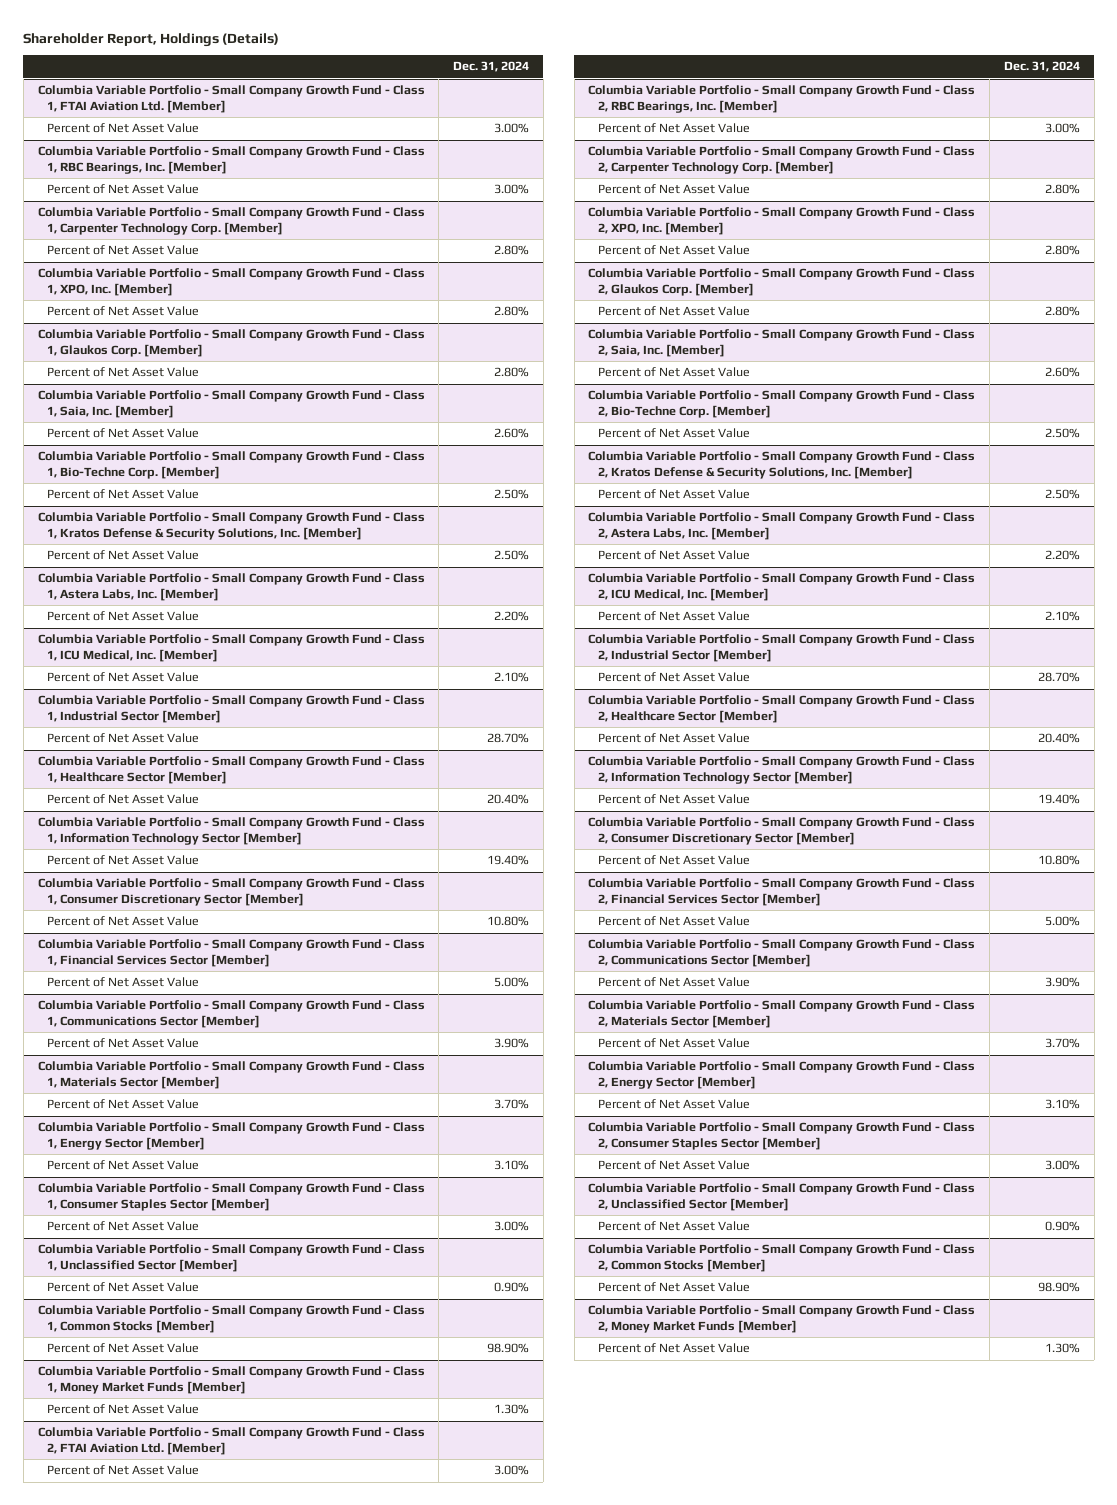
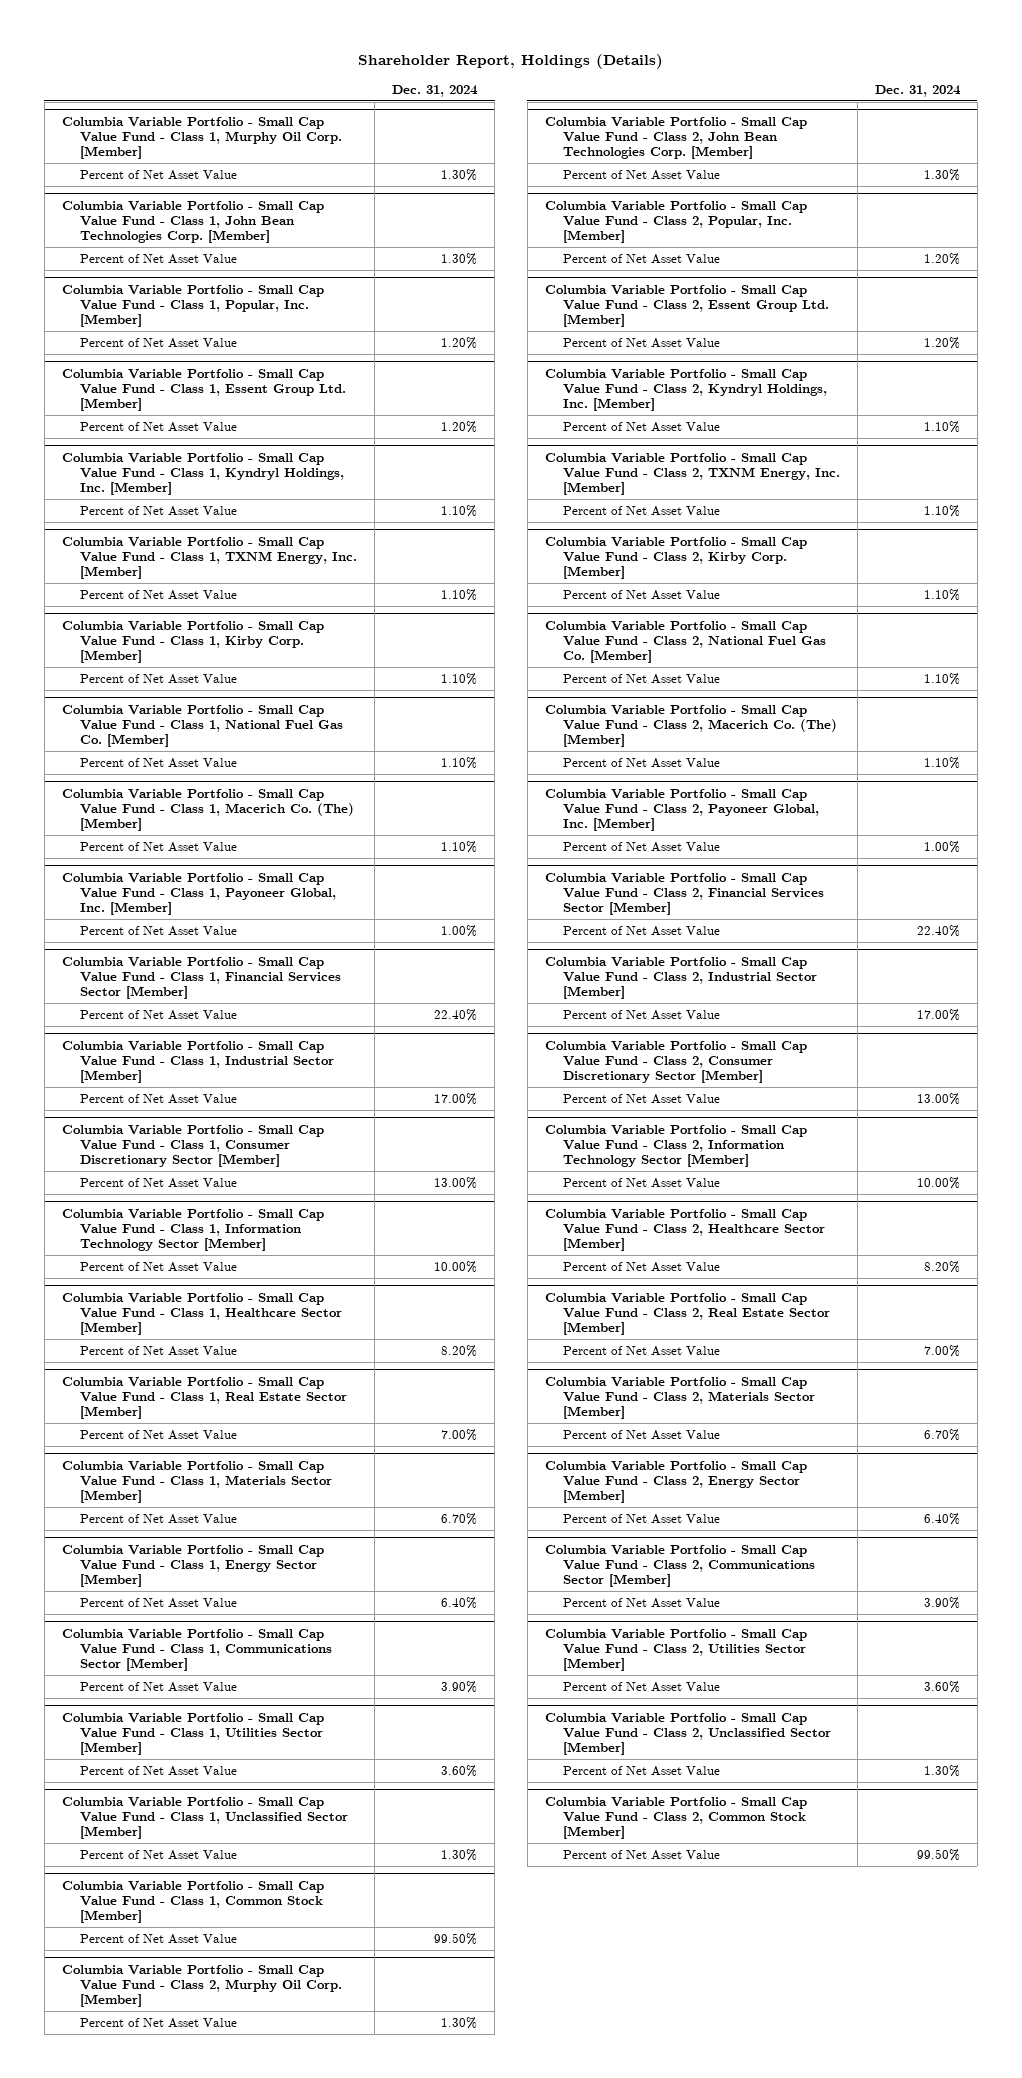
- Columbia Variable Portfolio - Small Company Growth Fund - Class 1, FTAI Aviation Ltd. [Member]
- Percent of Net Asset Value | 3.00%
- Columbia Variable Portfolio - Small Company Growth Fund - Class 1, RBC Bearings, Inc. [Member]
- Percent of Net Asset Value | 3.00%
- Columbia Variable Portfolio - Small Company Growth Fund - Class 1, Carpenter Technology Corp. [Member]
- Percent of Net Asset Value | 2.80%
- Columbia Variable Portfolio - Small Company Growth Fund - Class 1, XPO, Inc. [Member]
- Percent of Net Asset Value | 2.80%
- Columbia Variable Portfolio - Small Company Growth Fund - Class 1, Glaukos Corp. [Member]
- Percent of Net Asset Value | 2.80%
- Columbia Variable Portfolio - Small Company Growth Fund - Class 1, Saia, Inc. [Member]
- Percent of Net Asset Value | 2.60%
- Columbia Variable Portfolio - Small Company Growth Fund - Class 1, Bio-Techne Corp. [Member]
- Percent of Net Asset Value | 2.50%
- Columbia Variable Portfolio - Small Company Growth Fund - Class 1, Kratos Defense & Security Solutions, Inc. [Member]
- Percent of Net Asset Value | 2.50%
- Columbia Variable Portfolio - Small Company Growth Fund - Class 1, Astera Labs, Inc. [Member]
- Percent of Net Asset Value | 2.20%
- Columbia Variable Portfolio - Small Company Growth Fund - Class 1, ICU Medical, Inc. [Member]
- Percent of Net Asset Value | 2.10%
- Columbia Variable Portfolio - Small Company Growth Fund - Class 1, Industrial Sector [Member]
- Percent of Net Asset Value | 28.70%
- Columbia Variable Portfolio - Small Company Growth Fund - Class 1, Healthcare Sector [Member]
- Percent of Net Asset Value | 20.40%
- Columbia Variable Portfolio - Small Company Growth Fund - Class 1, Information Technology Sector [Member]
- Percent of Net Asset Value | 19.40%
- Columbia Variable Portfolio - Small Company Growth Fund - Class 1, Consumer Discretionary Sector [Member]
- Percent of Net Asset Value | 10.80%
- Columbia Variable Portfolio - Small Company Growth Fund - Class 1, Financial Services Sector [Member]
- Percent of Net Asset Value | 5.00%
- Columbia Variable Portfolio - Small Company Growth Fund - Class 1, Communications Sector [Member]
+ Columbia Variable Portfolio - Small Cap Value Fund - Class 1, Murphy Oil Corp. [Member]
+ Percent of Net Asset Value | 1.30%
+ Columbia Variable Portfolio - Small Cap Value Fund - Class 1, John Bean Technologies Corp. [Member]
+ Percent of Net Asset Value | 1.30%
+ Columbia Variable Portfolio - Small Cap Value Fund - Class 1, Popular, Inc. [Member]
+ Percent of Net Asset Value | 1.20%
+ Columbia Variable Portfolio - Small Cap Value Fund - Class 1, Essent Group Ltd. [Member]
+ Percent of Net Asset Value | 1.20%
+ Columbia Variable Portfolio - Small Cap Value Fund - Class 1, Kyndryl Holdings, Inc. [Member]
+ Percent of Net Asset Value | 1.10%
+ Columbia Variable Portfolio - Small Cap Value Fund - Class 1, TXNM Energy, Inc. [Member]
+ Percent of Net Asset Value | 1.10%
+ Columbia Variable Portfolio - Small Cap Value Fund - Class 1, Kirby Corp. [Member]
+ Percent of Net Asset Value | 1.10%
+ Columbia Variable Portfolio - Small Cap Value Fund - Class 1, National Fuel Gas Co. [Member]
+ Percent of Net Asset Value | 1.10%
+ Columbia Variable Portfolio - Small Cap Value Fund - Class 1, Macerich Co. (The) [Member]
+ Percent of Net Asset Value | 1.10%
+ Columbia Variable Portfolio - Small Cap Value Fund - Class 1, Payoneer Global, Inc. [Member]
+ Percent of Net Asset Value | 1.00%
+ Columbia Variable Portfolio - Small Cap Value Fund - Class 1, Financial Services Sector [Member]
+ Percent of Net Asset Value | 22.40%
+ Columbia Variable Portfolio - Small Cap Value Fund - Class 1, Industrial Sector [Member]
+ Percent of Net Asset Value | 17.00%
+ Columbia Variable Portfolio - Small Cap Value Fund - Class 1, Consumer Discretionary Sector [Member]
+ Percent of Net Asset Value | 13.00%
+ Columbia Variable Portfolio - Small Cap Value Fund - Class 1, Information Technology Sector [Member]
+ Percent of Net Asset Value | 10.00%
+ Columbia Variable Portfolio - Small Cap Value Fund - Class 1, Healthcare Sector [Member]
+ Percent of Net Asset Value | 8.20%
+ Columbia Variable Portfolio - Small Cap Value Fund - Class 1, Real Estate Sector [Member]
+ Percent of Net Asset Value | 7.00%
+ Columbia Variable Portfolio - Small Cap Value Fund - Class 1, Materials Sector [Member]
+ Percent of Net Asset Value | 6.70%
+ Columbia Variable Portfolio - Small Cap Value Fund - Class 1, Energy Sector [Member]
+ Percent of Net Asset Value | 6.40%
+ Columbia Variable Portfolio - Small Cap Value Fund - Class 1, Communications Sector [Member]
- Columbia Variable Portfolio - Small Company Growth Fund - Class 1, Materials Sector [Member]
- Percent of Net Asset Value | 3.70%
- Columbia Variable Portfolio - Small Company Growth Fund - Class 1, Energy Sector [Member]
- Percent of Net Asset Value | 3.10%
- Columbia Variable Portfolio - Small Company Growth Fund - Class 1, Consumer Staples Sector [Member]
- Percent of Net Asset Value | 3.00%
- Columbia Variable Portfolio - Small Company Growth Fund - Class 1, Unclassified Sector [Member]
- Percent of Net Asset Value | 0.90%
- Columbia Variable Portfolio - Small Company Growth Fund - Class 1, Common Stocks [Member]
- Percent of Net Asset Value | 98.90%
- Columbia Variable Portfolio - Small Company Growth Fund - Class 1, Money Market Funds [Member]
+ Columbia Variable Portfolio - Small Cap Value Fund - Class 1, Utilities Sector [Member]
+ Percent of Net Asset Value | 3.60%
+ Columbia Variable Portfolio - Small Cap Value Fund - Class 1, Unclassified Sector [Member]
- Columbia Variable Portfolio - Small Company Growth Fund - Class 2, FTAI Aviation Ltd. [Member]
- Percent of Net Asset Value | 3.00%
- Columbia Variable Portfolio - Small Company Growth Fund - Class 2, RBC Bearings, Inc. [Member]
- Percent of Net Asset Value | 3.00%
- Columbia Variable Portfolio - Small Company Growth Fund - Class 2, Carpenter Technology Corp. [Member]
- Percent of Net Asset Value | 2.80%
- Columbia Variable Portfolio - Small Company Growth Fund - Class 2, XPO, Inc. [Member]
- Percent of Net Asset Value | 2.80%
- Columbia Variable Portfolio - Small Company Growth Fund - Class 2, Glaukos Corp. [Member]
- Percent of Net Asset Value | 2.80%
- Columbia Variable Portfolio - Small Company Growth Fund - Class 2, Saia, Inc. [Member]
- Percent of Net Asset Value | 2.60%
- Columbia Variable Portfolio - Small Company Growth Fund - Class 2, Bio-Techne Corp. [Member]
- Percent of Net Asset Value | 2.50%
- Columbia Variable Portfolio - Small Company Growth Fund - Class 2, Kratos Defense & Security Solutions, Inc. [Member]
- Percent of Net Asset Value | 2.50%
- Columbia Variable Portfolio - Small Company Growth Fund - Class 2, Astera Labs, Inc. [Member]
- Percent of Net Asset Value | 2.20%
- Columbia Variable Portfolio - Small Company Growth Fund - Class 2, ICU Medical, Inc. [Member]
- Percent of Net Asset Value | 2.10%
- Columbia Variable Portfolio - Small Company Growth Fund - Class 2, Industrial Sector [Member]
- Percent of Net Asset Value | 28.70%
- Columbia Variable Portfolio - Small Company Growth Fund - Class 2, Healthcare Sector [Member]
- Percent of Net Asset Value | 20.40%
- Columbia Variable Portfolio - Small Company Growth Fund - Class 2, Information Technology Sector [Member]
- Percent of Net Asset Value | 19.40%
- Columbia Variable Portfolio - Small Company Growth Fund - Class 2, Consumer Discretionary Sector [Member]
- Percent of Net Asset Value | 10.80%
- Columbia Variable Portfolio - Small Company Growth Fund - Class 2, Financial Services Sector [Member]
- Percent of Net Asset Value | 5.00%
- Columbia Variable Portfolio - Small Company Growth Fund - Class 2, Communications Sector [Member]
+ Columbia Variable Portfolio - Small Cap Value Fund - Class 1, Common Stock [Member]
+ Percent of Net Asset Value | 99.50%
+ Columbia Variable Portfolio - Small Cap Value Fund - Class 2, Murphy Oil Corp. [Member]
+ Percent of Net Asset Value | 1.30%
+ Columbia Variable Portfolio - Small Cap Value Fund - Class 2, John Bean Technologies Corp. [Member]
+ Percent of Net Asset Value | 1.30%
+ Columbia Variable Portfolio - Small Cap Value Fund - Class 2, Popular, Inc. [Member]
+ Percent of Net Asset Value | 1.20%
+ Columbia Variable Portfolio - Small Cap Value Fund - Class 2, Essent Group Ltd. [Member]
+ Percent of Net Asset Value | 1.20%
+ Columbia Variable Portfolio - Small Cap Value Fund - Class 2, Kyndryl Holdings, Inc. [Member]
+ Percent of Net Asset Value | 1.10%
+ Columbia Variable Portfolio - Small Cap Value Fund - Class 2, TXNM Energy, Inc. [Member]
+ Percent of Net Asset Value | 1.10%
+ Columbia Variable Portfolio - Small Cap Value Fund - Class 2, Kirby Corp. [Member]
+ Percent of Net Asset Value | 1.10%
+ Columbia Variable Portfolio - Small Cap Value Fund - Class 2, National Fuel Gas Co. [Member]
+ Percent of Net Asset Value | 1.10%
+ Columbia Variable Portfolio - Small Cap Value Fund - Class 2, Macerich Co. (The) [Member]
+ Percent of Net Asset Value | 1.10%
+ Columbia Variable Portfolio - Small Cap Value Fund - Class 2, Payoneer Global, Inc. [Member]
+ Percent of Net Asset Value | 1.00%
+ Columbia Variable Portfolio - Small Cap Value Fund - Class 2, Financial Services Sector [Member]
+ Percent of Net Asset Value | 22.40%
+ Columbia Variable Portfolio - Small Cap Value Fund - Class 2, Industrial Sector [Member]
+ Percent of Net Asset Value | 17.00%
+ Columbia Variable Portfolio - Small Cap Value Fund - Class 2, Consumer Discretionary Sector [Member]
+ Percent of Net Asset Value | 13.00%
+ Columbia Variable Portfolio - Small Cap Value Fund - Class 2, Information Technology Sector [Member]
+ Percent of Net Asset Value | 10.00%
+ Columbia Variable Portfolio - Small Cap Value Fund - Class 2, Healthcare Sector [Member]
+ Percent of Net Asset Value | 8.20%
+ Columbia Variable Portfolio - Small Cap Value Fund - Class 2, Real Estate Sector [Member]
+ Percent of Net Asset Value | 7.00%
+ Columbia Variable Portfolio - Small Cap Value Fund - Class 2, Materials Sector [Member]
+ Percent of Net Asset Value | 6.70%
+ Columbia Variable Portfolio - Small Cap Value Fund - Class 2, Energy Sector [Member]
+ Percent of Net Asset Value | 6.40%
+ Columbia Variable Portfolio - Small Cap Value Fund - Class 2, Communications Sector [Member]
- Columbia Variable Portfolio - Small Company Growth Fund - Class 2, Materials Sector [Member]
- Percent of Net Asset Value | 3.70%
- Columbia Variable Portfolio - Small Company Growth Fund - Class 2, Energy Sector [Member]
- Percent of Net Asset Value | 3.10%
- Columbia Variable Portfolio - Small Company Growth Fund - Class 2, Consumer Staples Sector [Member]
- Percent of Net Asset Value | 3.00%
- Columbia Variable Portfolio - Small Company Growth Fund - Class 2, Unclassified Sector [Member]
- Percent of Net Asset Value | 0.90%
- Columbia Variable Portfolio - Small Company Growth Fund - Class 2, Common Stocks [Member]
- Percent of Net Asset Value | 98.90%
- Columbia Variable Portfolio - Small Company Growth Fund - Class 2, Money Market Funds [Member]
+ Columbia Variable Portfolio - Small Cap Value Fund - Class 2, Utilities Sector [Member]
+ Percent of Net Asset Value | 3.60%
+ Columbia Variable Portfolio - Small Cap Value Fund - Class 2, Unclassified Sector [Member]
+ Columbia Variable Portfolio - Small Cap Value Fund - Class 2, Common Stock [Member]
+ Percent of Net Asset Value | 99.50%

